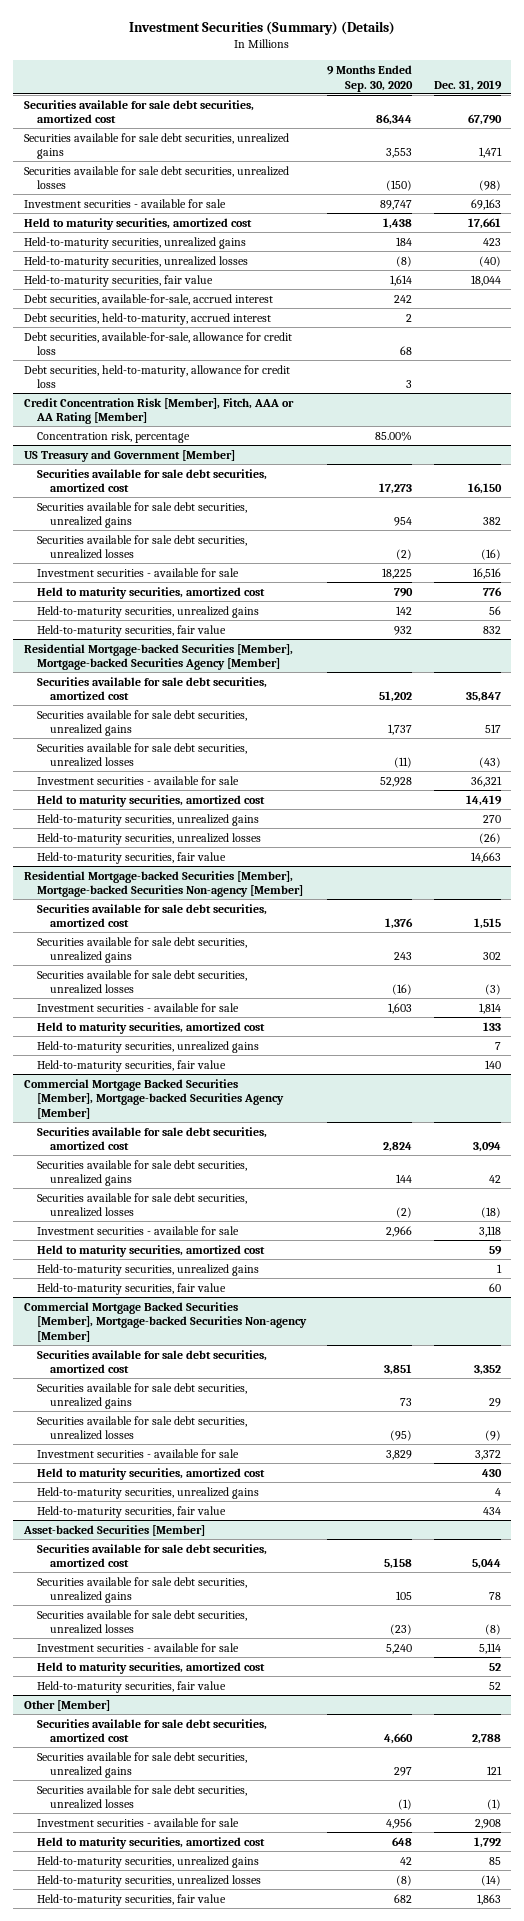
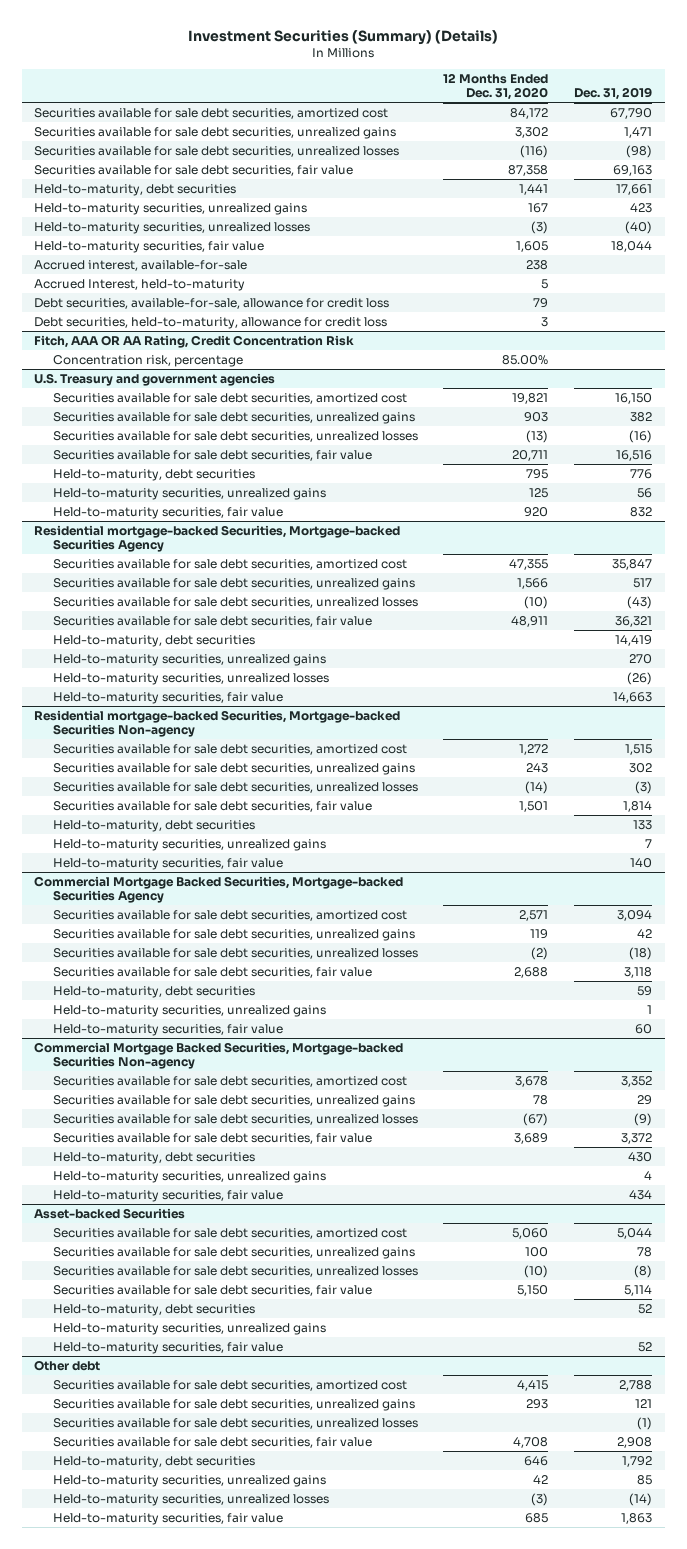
- | 9 Months Ended Sep. 30, 2020 | Dec. 31, 2019
+ | 12 Months Ended Dec. 31, 2020 | Dec. 31, 2019
- Investment securities - available for sale | 89,747 | 69,163
- Held to maturity securities, amortized cost | 1,438 | 17,661
+ Securities available for sale debt securities, fair value | 87,358 | 69,163
+ Held-to-maturity, debt securities | 1,441 | 17,661
- Debt securities, available-for-sale, accrued interest | 242 |
- Debt securities, held-to-maturity, accrued interest | 2 |
+ Accrued interest, available-for-sale | 238 |
+ Accrued Interest, held-to-maturity | 5 |
- Credit Concentration Risk [Member], Fitch, AAA or AA Rating [Member]
+ Fitch, AAA OR AA Rating, Credit Concentration Risk
- US Treasury and Government [Member]
+ U.S. Treasury and government agencies
- Investment securities - available for sale | 18,225 | 16,516
- Held to maturity securities, amortized cost | 790 | 776
+ Securities available for sale debt securities, fair value | 20,711 | 16,516
+ Held-to-maturity, debt securities | 795 | 776
- Residential Mortgage-backed Securities [Member], Mortgage-backed Securities Agency [Member]
+ Residential mortgage-backed Securities, Mortgage-backed Securities Agency
- Investment securities - available for sale | 52,928 | 36,321
- Held to maturity securities, amortized cost | | 14,419
+ Securities available for sale debt securities, fair value | 48,911 | 36,321
+ Held-to-maturity, debt securities | | 14,419
- Residential Mortgage-backed Securities [Member], Mortgage-backed Securities Non-agency [Member]
+ Residential mortgage-backed Securities, Mortgage-backed Securities Non-agency
- Investment securities - available for sale | 1,603 | 1,814
- Held to maturity securities, amortized cost | | 133
+ Securities available for sale debt securities, fair value | 1,501 | 1,814
+ Held-to-maturity, debt securities | | 133
- Commercial Mortgage Backed Securities [Member], Mortgage-backed Securities Agency [Member]
+ Commercial Mortgage Backed Securities, Mortgage-backed Securities Agency
- Investment securities - available for sale | 2,966 | 3,118
- Held to maturity securities, amortized cost | | 59
+ Securities available for sale debt securities, fair value | 2,688 | 3,118
+ Held-to-maturity, debt securities | | 59
- Commercial Mortgage Backed Securities [Member], Mortgage-backed Securities Non-agency [Member]
+ Commercial Mortgage Backed Securities, Mortgage-backed Securities Non-agency
- Investment securities - available for sale | 3,829 | 3,372
- Held to maturity securities, amortized cost | | 430
+ Securities available for sale debt securities, fair value | 3,689 | 3,372
+ Held-to-maturity, debt securities | | 430
- Asset-backed Securities [Member]
+ Asset-backed Securities
- Investment securities - available for sale | 5,240 | 5,114
- Held to maturity securities, amortized cost | | 52
+ Securities available for sale debt securities, fair value | 5,150 | 5,114
+ Held-to-maturity, debt securities | | 52
+ Held-to-maturity securities, unrealized gains
- Other [Member]
+ Other debt
- Investment securities - available for sale | 4,956 | 2,908
- Held to maturity securities, amortized cost | 648 | 1,792
+ Securities available for sale debt securities, fair value | 4,708 | 2,908
+ Held-to-maturity, debt securities | 646 | 1,792

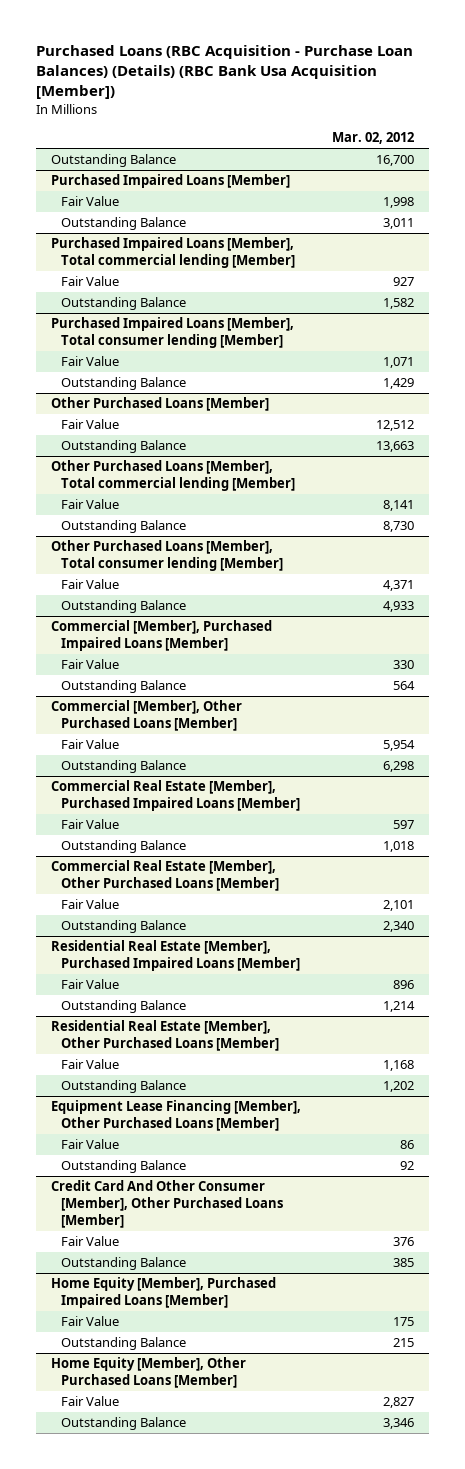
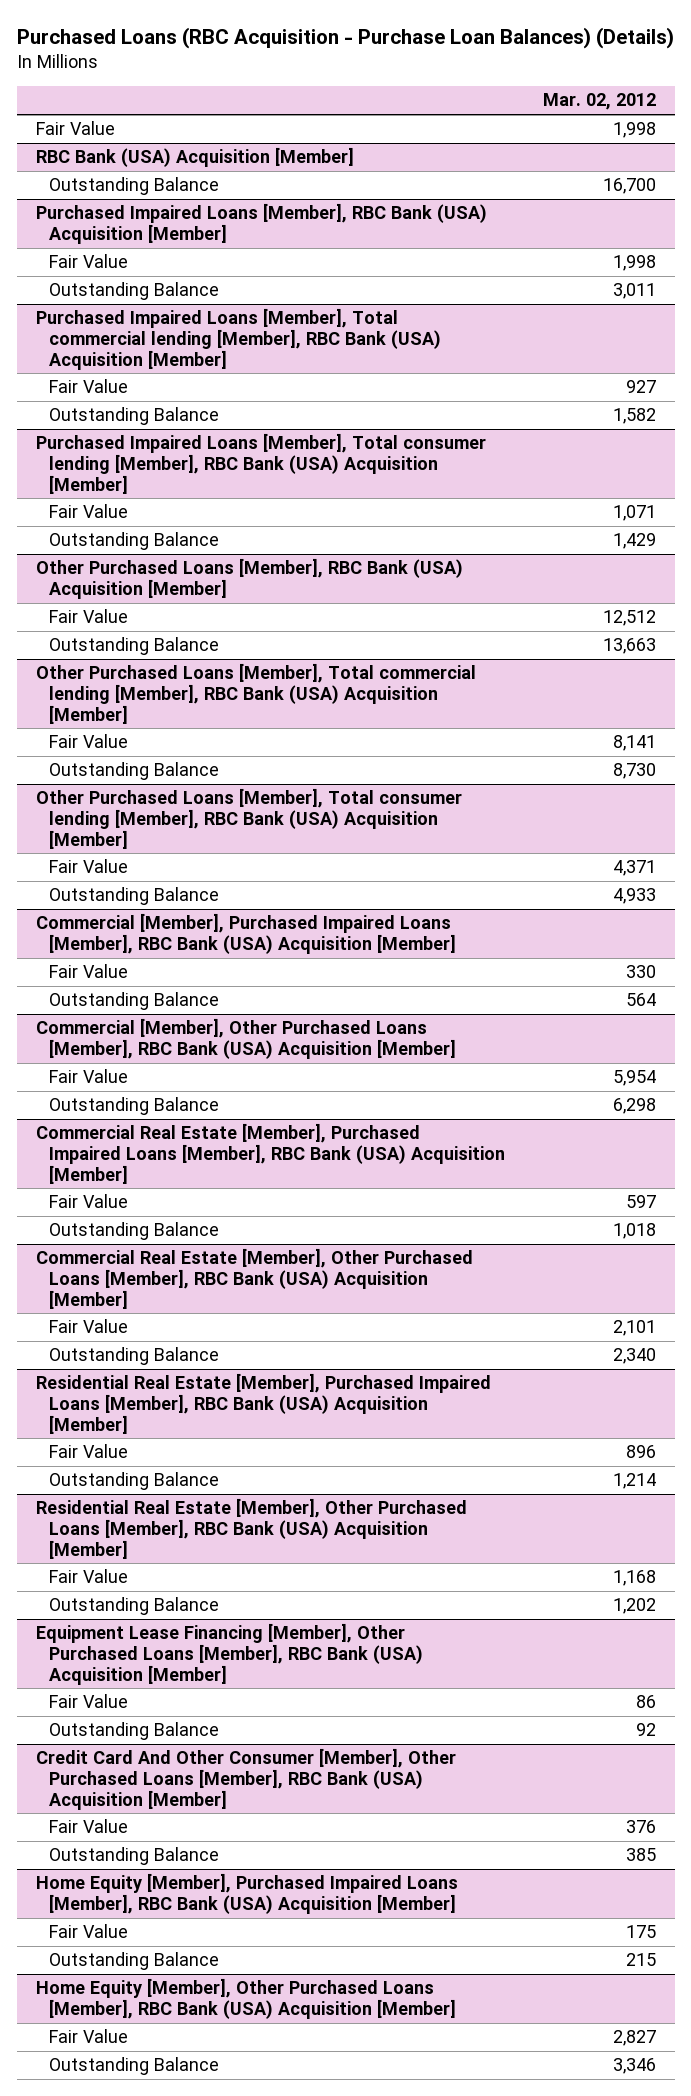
- Purchased Loans (RBC Acquisition - Purchase Loan Balances) (Details) (RBC Bank Usa Acquisition [Member])
+ Purchased Loans (RBC Acquisition - Purchase Loan Balances) (Details)
+ Fair Value | 1,998
+ RBC Bank (USA) Acquisition [Member]
- Purchased Impaired Loans [Member]
+ Purchased Impaired Loans [Member], RBC Bank (USA) Acquisition [Member]
- Purchased Impaired Loans [Member], Total commercial lending [Member]
+ Purchased Impaired Loans [Member], Total commercial lending [Member], RBC Bank (USA) Acquisition [Member]
- Purchased Impaired Loans [Member], Total consumer lending [Member]
+ Purchased Impaired Loans [Member], Total consumer lending [Member], RBC Bank (USA) Acquisition [Member]
- Other Purchased Loans [Member]
+ Other Purchased Loans [Member], RBC Bank (USA) Acquisition [Member]
- Other Purchased Loans [Member], Total commercial lending [Member]
+ Other Purchased Loans [Member], Total commercial lending [Member], RBC Bank (USA) Acquisition [Member]
- Other Purchased Loans [Member], Total consumer lending [Member]
+ Other Purchased Loans [Member], Total consumer lending [Member], RBC Bank (USA) Acquisition [Member]
- Commercial [Member], Purchased Impaired Loans [Member]
+ Commercial [Member], Purchased Impaired Loans [Member], RBC Bank (USA) Acquisition [Member]
- Commercial [Member], Other Purchased Loans [Member]
+ Commercial [Member], Other Purchased Loans [Member], RBC Bank (USA) Acquisition [Member]
- Commercial Real Estate [Member], Purchased Impaired Loans [Member]
+ Commercial Real Estate [Member], Purchased Impaired Loans [Member], RBC Bank (USA) Acquisition [Member]
- Commercial Real Estate [Member], Other Purchased Loans [Member]
+ Commercial Real Estate [Member], Other Purchased Loans [Member], RBC Bank (USA) Acquisition [Member]
- Residential Real Estate [Member], Purchased Impaired Loans [Member]
+ Residential Real Estate [Member], Purchased Impaired Loans [Member], RBC Bank (USA) Acquisition [Member]
- Residential Real Estate [Member], Other Purchased Loans [Member]
+ Residential Real Estate [Member], Other Purchased Loans [Member], RBC Bank (USA) Acquisition [Member]
- Equipment Lease Financing [Member], Other Purchased Loans [Member]
+ Equipment Lease Financing [Member], Other Purchased Loans [Member], RBC Bank (USA) Acquisition [Member]
- Credit Card And Other Consumer [Member], Other Purchased Loans [Member]
+ Credit Card And Other Consumer [Member], Other Purchased Loans [Member], RBC Bank (USA) Acquisition [Member]
- Home Equity [Member], Purchased Impaired Loans [Member]
+ Home Equity [Member], Purchased Impaired Loans [Member], RBC Bank (USA) Acquisition [Member]
- Home Equity [Member], Other Purchased Loans [Member]
+ Home Equity [Member], Other Purchased Loans [Member], RBC Bank (USA) Acquisition [Member]

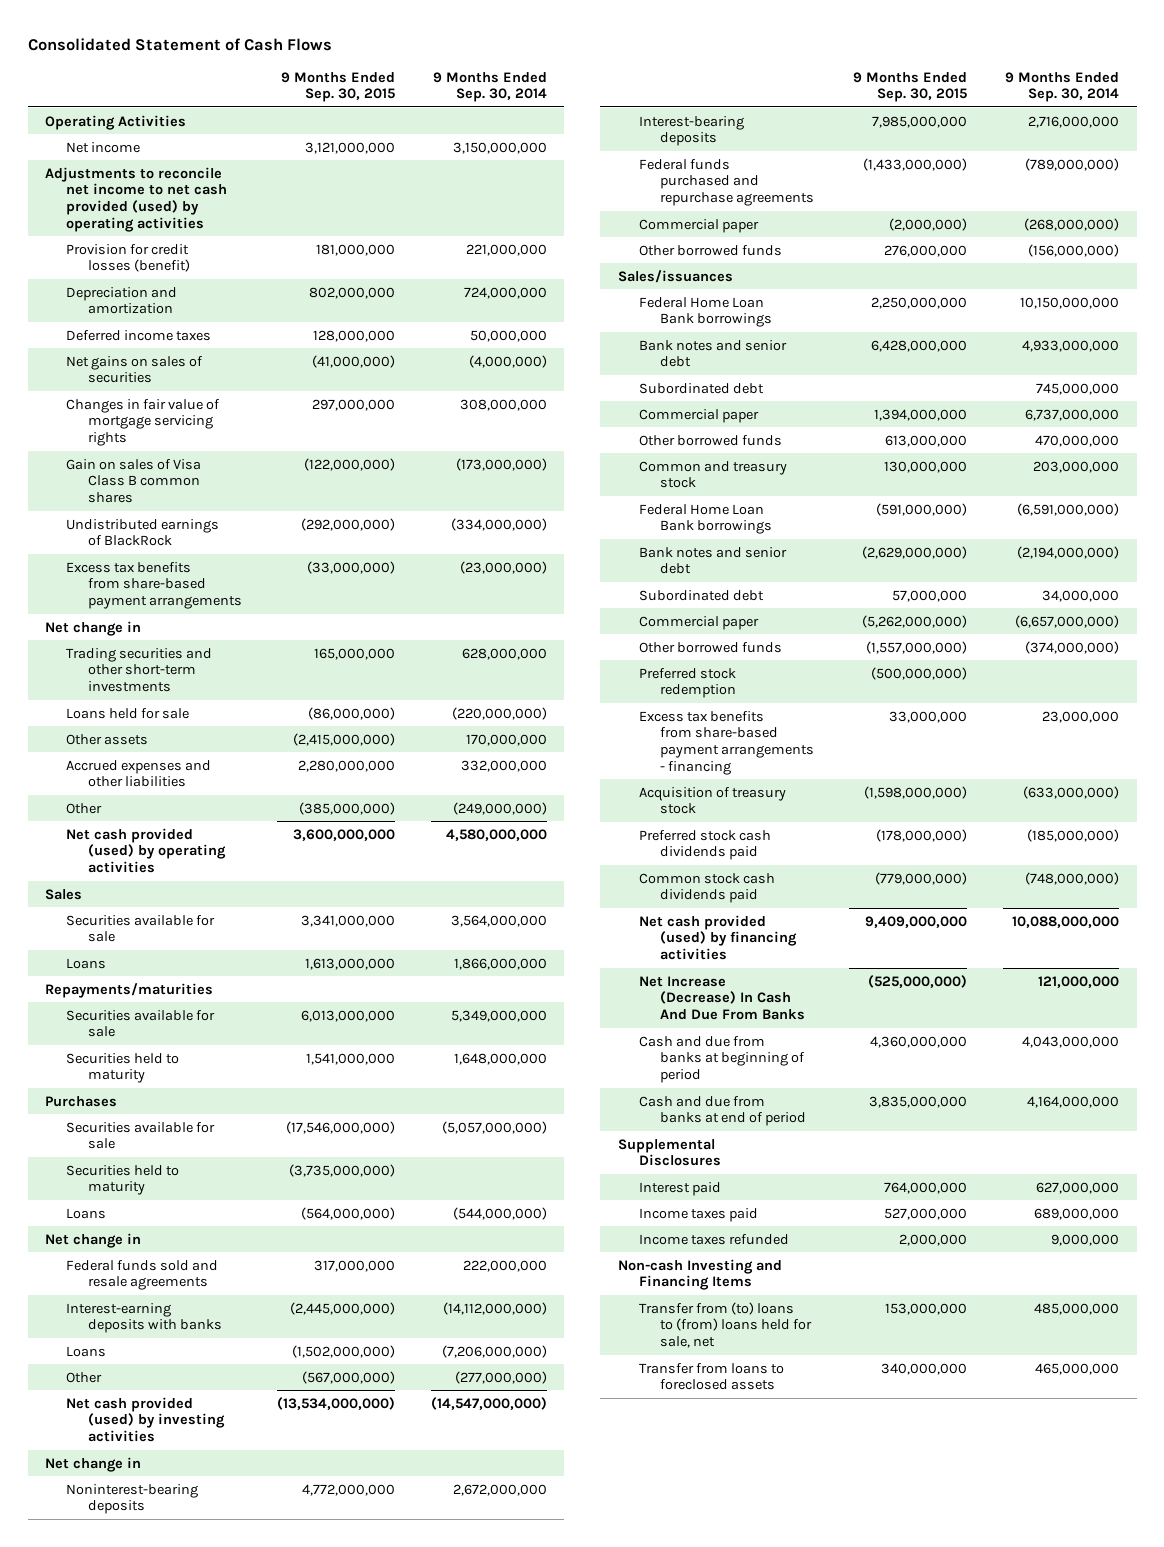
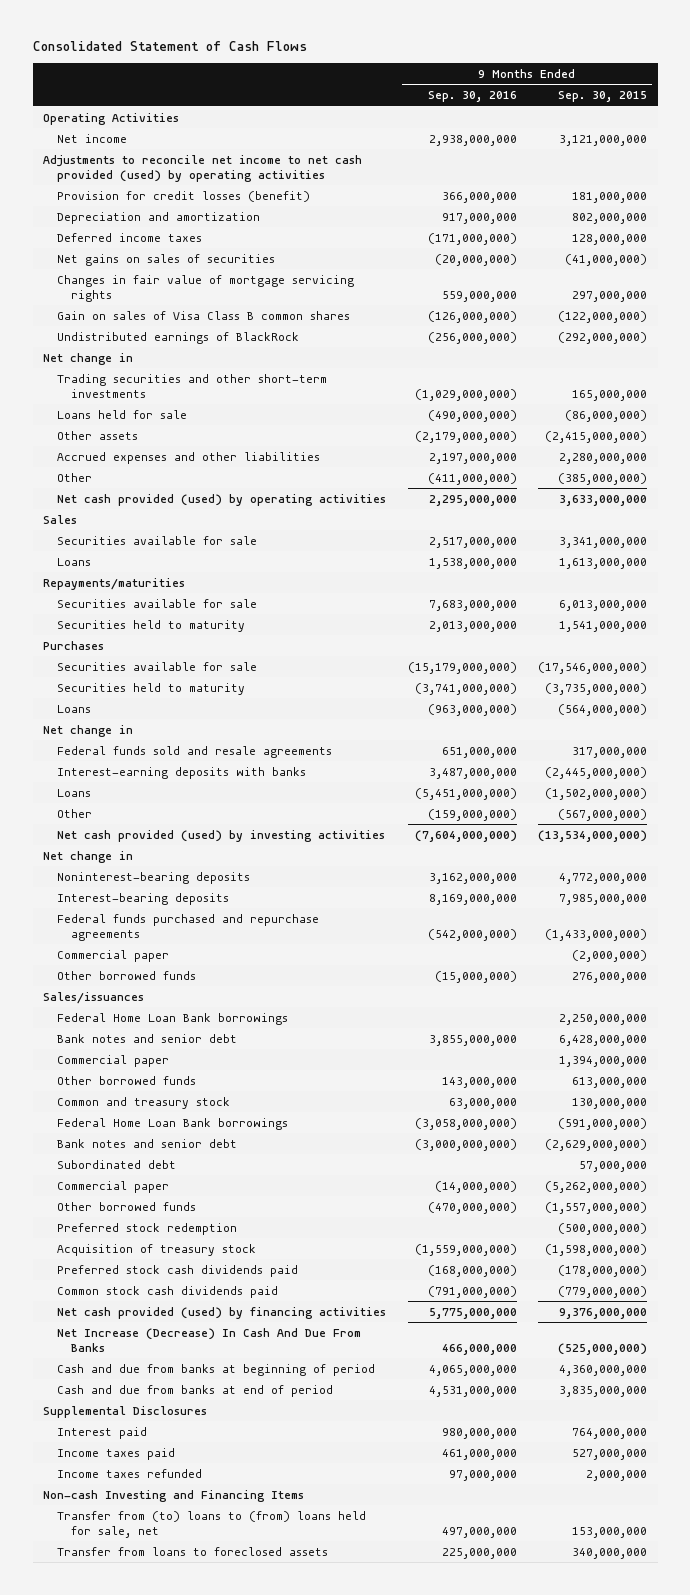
- | 9 Months Ended Sep. 30, 2015 | 9 Months Ended Sep. 30, 2014
+ | 9 Months Ended Sep. 30, 2016 | 9 Months Ended Sep. 30, 2015
- Excess tax benefits from share-based payment arrangements | (33,000,000) | (23,000,000)
- Net cash provided (used) by operating activities | 3,600,000,000 | 4,580,000,000
+ Net cash provided (used) by operating activities | 2,295,000,000 | 3,633,000,000
- Subordinated debt | | 745,000,000
- Excess tax benefits from share-based payment arrangements - financing | 33,000,000 | 23,000,000
- Net cash provided (used) by financing activities | 9,409,000,000 | 10,088,000,000
+ Net cash provided (used) by financing activities | 5,775,000,000 | 9,376,000,000

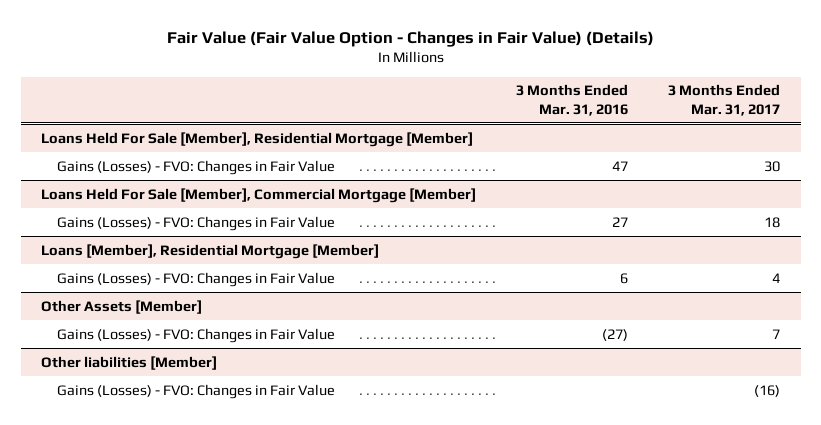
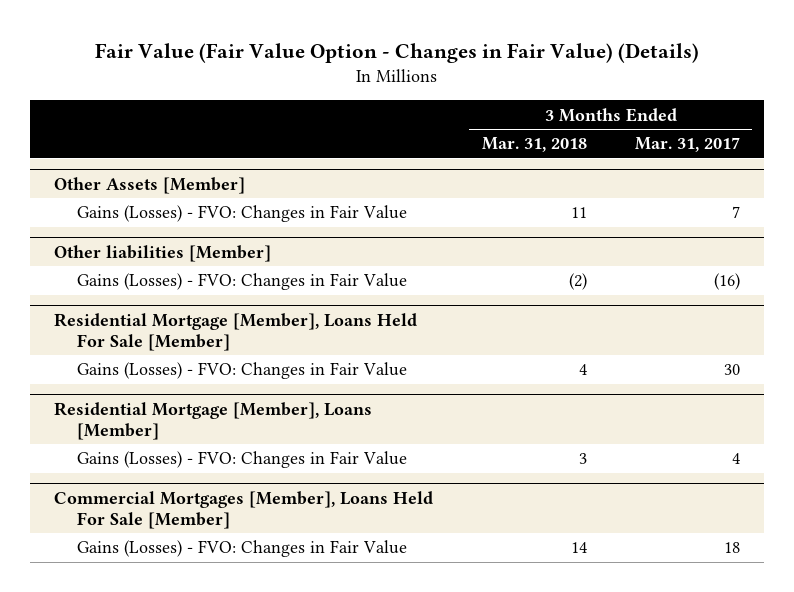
- | 3 Months Ended Mar. 31, 2016 | 3 Months Ended Mar. 31, 2017
+ | 3 Months Ended Mar. 31, 2018 | 3 Months Ended Mar. 31, 2017
- Loans Held For Sale [Member], Residential Mortgage [Member]
- Gains (Losses) - FVO: Changes in Fair Value | 47 | 30
- Loans Held For Sale [Member], Commercial Mortgage [Member]
- Gains (Losses) - FVO: Changes in Fair Value | 27 | 18
- Loans [Member], Residential Mortgage [Member]
- Gains (Losses) - FVO: Changes in Fair Value | 6 | 4
+ Residential Mortgage [Member], Loans Held For Sale [Member]
+ Gains (Losses) - FVO: Changes in Fair Value | 4 | 30
+ Residential Mortgage [Member], Loans [Member]
+ Gains (Losses) - FVO: Changes in Fair Value | 3 | 4
+ Commercial Mortgages [Member], Loans Held For Sale [Member]
+ Gains (Losses) - FVO: Changes in Fair Value | 14 | 18

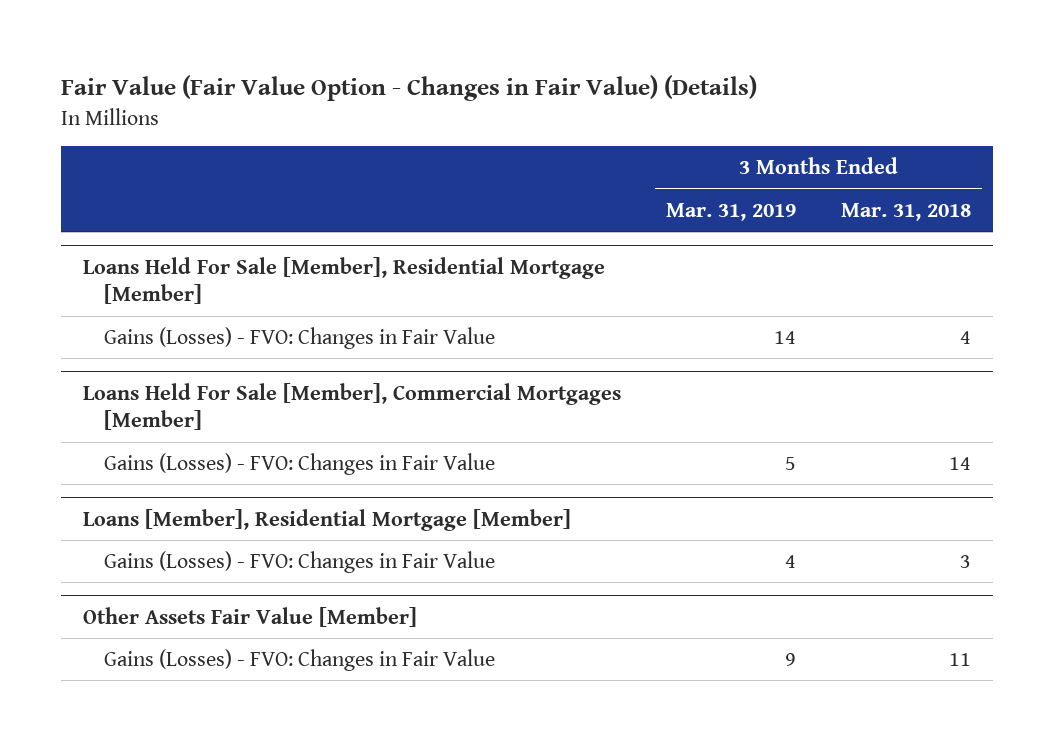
- | 3 Months Ended Mar. 31, 2018 | 3 Months Ended Mar. 31, 2017
+ | 3 Months Ended Mar. 31, 2019 | 3 Months Ended Mar. 31, 2018
- Other Assets [Member]
- Gains (Losses) - FVO: Changes in Fair Value | 11 | 7
- Other liabilities [Member]
- Gains (Losses) - FVO: Changes in Fair Value | (2) | (16)
- Residential Mortgage [Member], Loans Held For Sale [Member]
+ Loans Held For Sale [Member], Residential Mortgage [Member]
- Residential Mortgage [Member], Loans [Member]
- Gains (Losses) - FVO: Changes in Fair Value | 3 | 4
- Commercial Mortgages [Member], Loans Held For Sale [Member]
+ Loans Held For Sale [Member], Commercial Mortgages [Member]
+ Loans [Member], Residential Mortgage [Member]
+ Gains (Losses) - FVO: Changes in Fair Value | 4 | 3
+ Other Assets Fair Value [Member]
+ Gains (Losses) - FVO: Changes in Fair Value | 9 | 11

